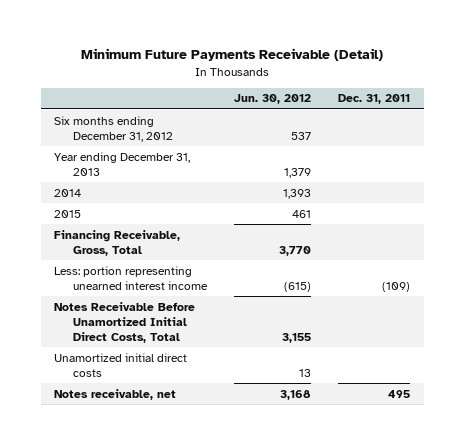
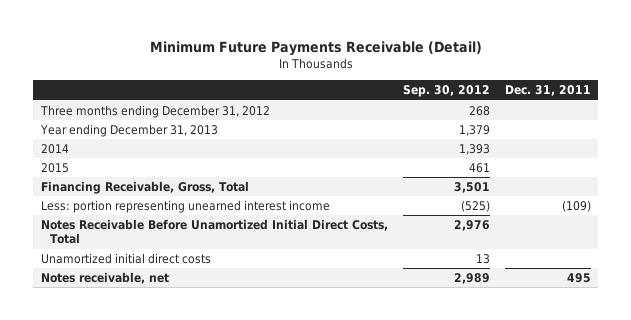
- | Jun. 30, 2012 | Dec. 31, 2011
+ | Sep. 30, 2012 | Dec. 31, 2011
- Six months ending December 31, 2012 | 537 |
+ Three months ending December 31, 2012 | 268 |

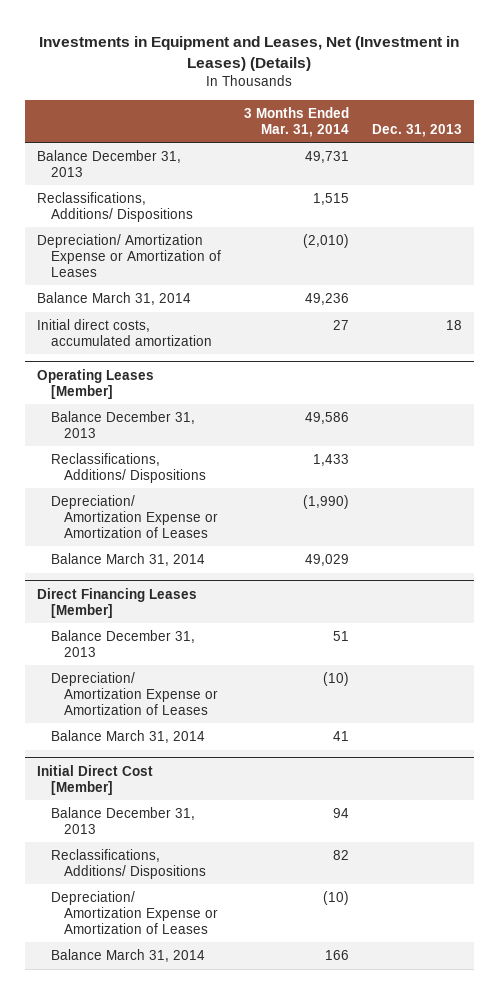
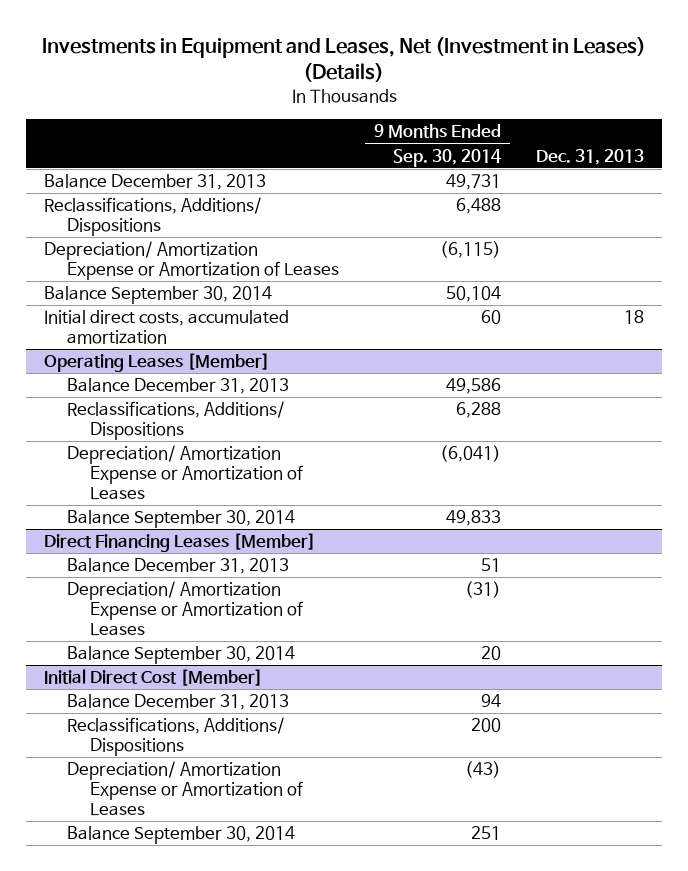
- | 3 Months Ended Mar. 31, 2014 | Dec. 31, 2013
+ | 9 Months Ended Sep. 30, 2014 | Dec. 31, 2013
- Balance March 31, 2014 | 49,236 |
+ Balance September 30, 2014 | 50,104 |
@ Operating Leases [Member]
- Balance March 31, 2014 | 49,029 |
+ Balance September 30, 2014 | 49,833 |
@ Direct Financing Leases [Member]
- Balance March 31, 2014 | 41 |
+ Balance September 30, 2014 | 20 |
@ Initial Direct Cost [Member]
- Balance March 31, 2014 | 166 |
+ Balance September 30, 2014 | 251 |

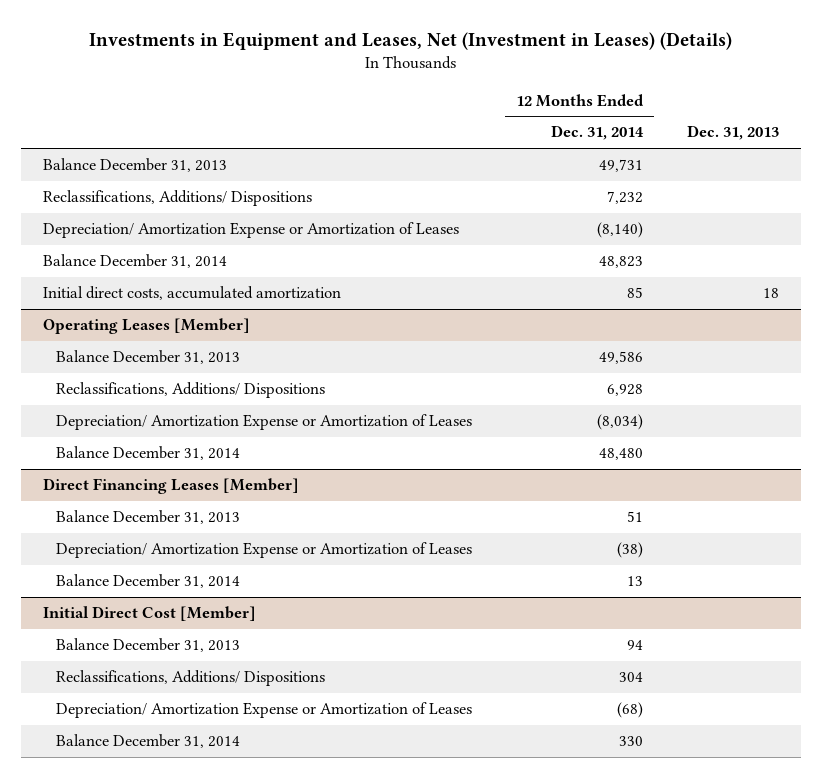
- | 9 Months Ended Sep. 30, 2014 | Dec. 31, 2013
+ | 12 Months Ended Dec. 31, 2014 | Dec. 31, 2013
- Balance September 30, 2014 | 50,104 |
+ Balance December 31, 2014 | 48,823 |
@ Operating Leases [Member]
- Balance September 30, 2014 | 49,833 |
+ Balance December 31, 2014 | 48,480 |
@ Direct Financing Leases [Member]
- Balance September 30, 2014 | 20 |
+ Balance December 31, 2014 | 13 |
@ Initial Direct Cost [Member]
- Balance September 30, 2014 | 251 |
+ Balance December 31, 2014 | 330 |

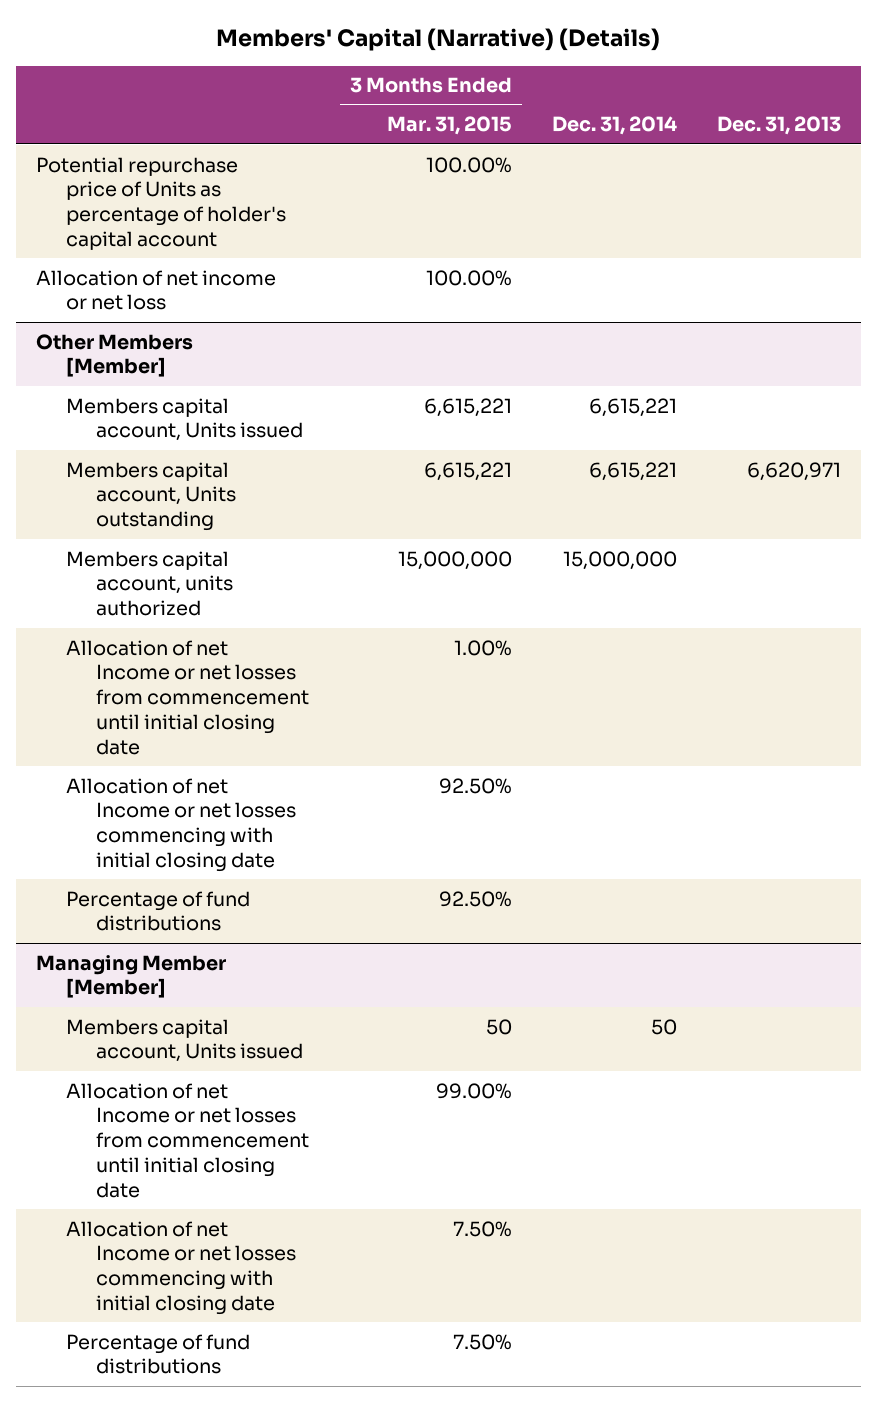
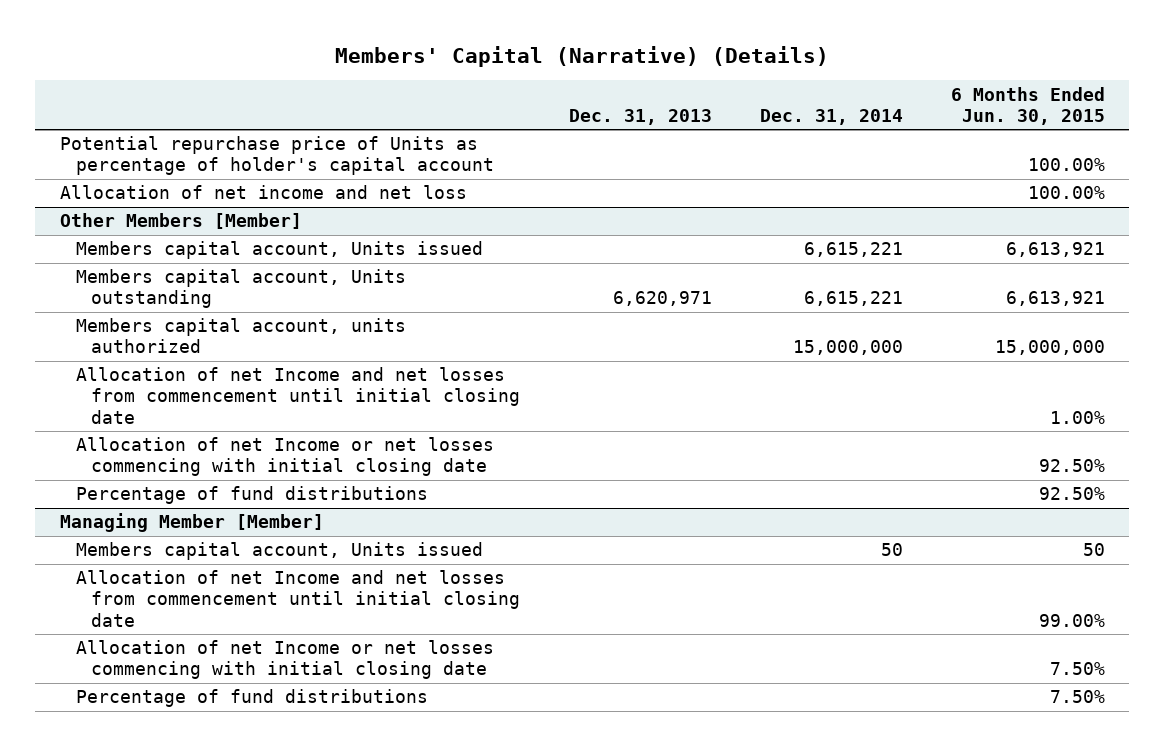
- | 3 Months Ended Mar. 31, 2015 | Dec. 31, 2014 | Dec. 31, 2013
+ | Dec. 31, 2013 | Dec. 31, 2014 | 6 Months Ended Jun. 30, 2015
- Allocation of net income or net loss | 100.00% | |
+ Allocation of net income and net loss | | | 100.00%
@ Other Members [Member]
- Allocation of net Income or net losses from commencement until initial closing date | 1.00% | |
+ Allocation of net Income and net losses from commencement until initial closing date | | | 1.00%
@ Managing Member [Member]
- Allocation of net Income or net losses from commencement until initial closing date | 99.00% | |
+ Allocation of net Income and net losses from commencement until initial closing date | | | 99.00%

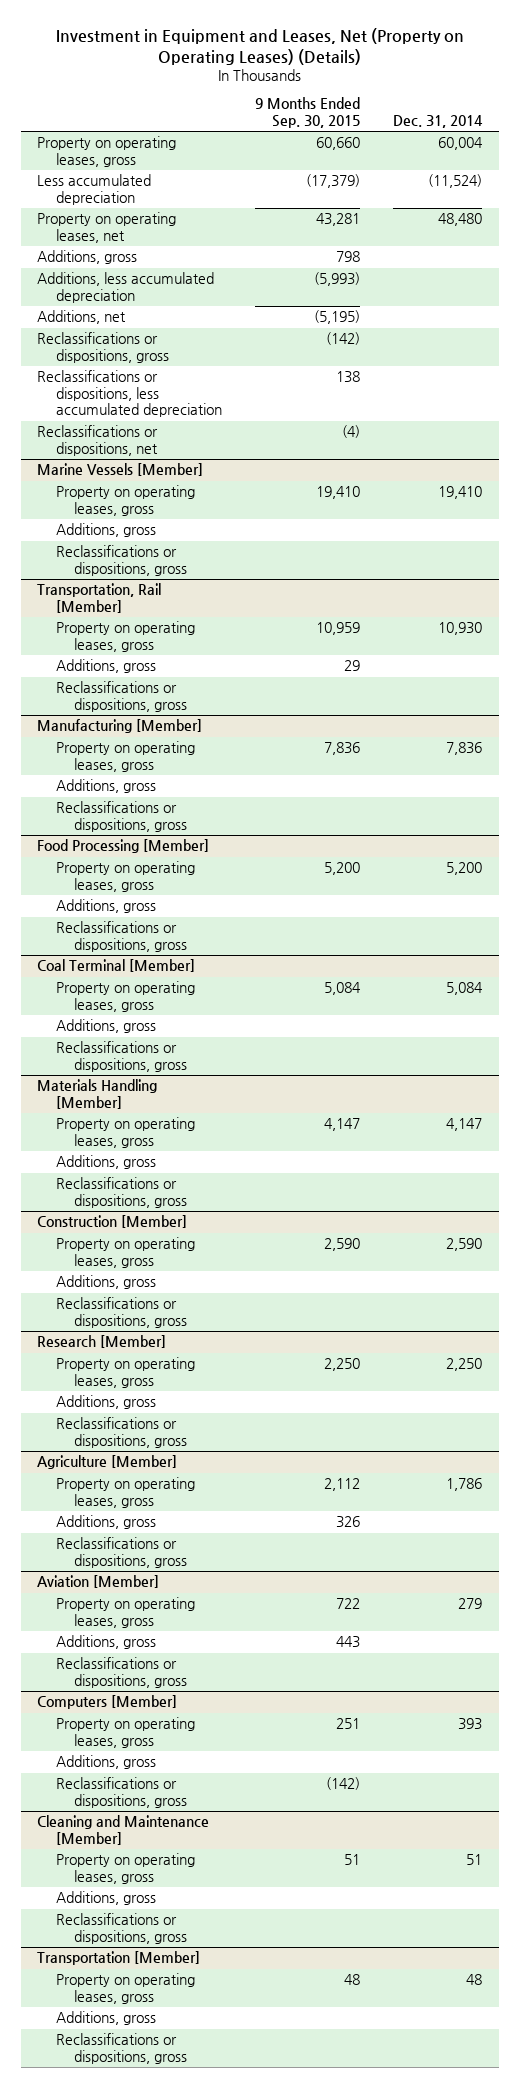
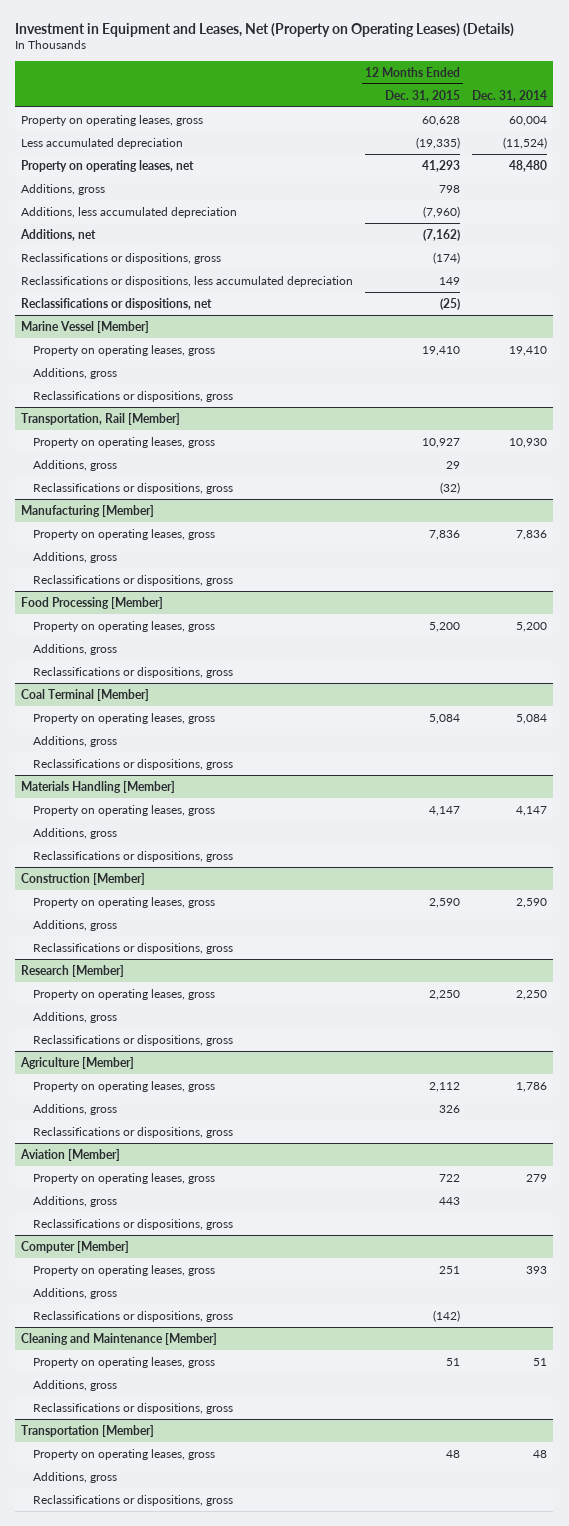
- | 9 Months Ended Sep. 30, 2015 | Dec. 31, 2014
+ | 12 Months Ended Dec. 31, 2015 | Dec. 31, 2014
- Marine Vessels [Member]
+ Marine Vessel [Member]
- Computers [Member]
+ Computer [Member]

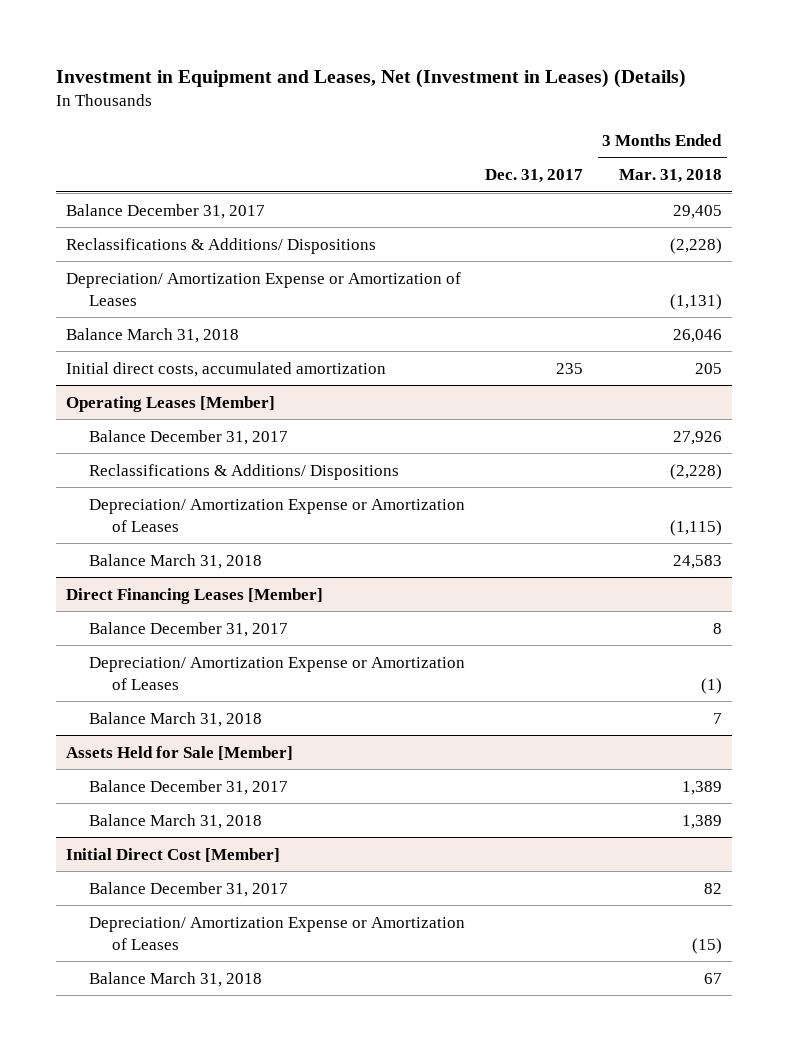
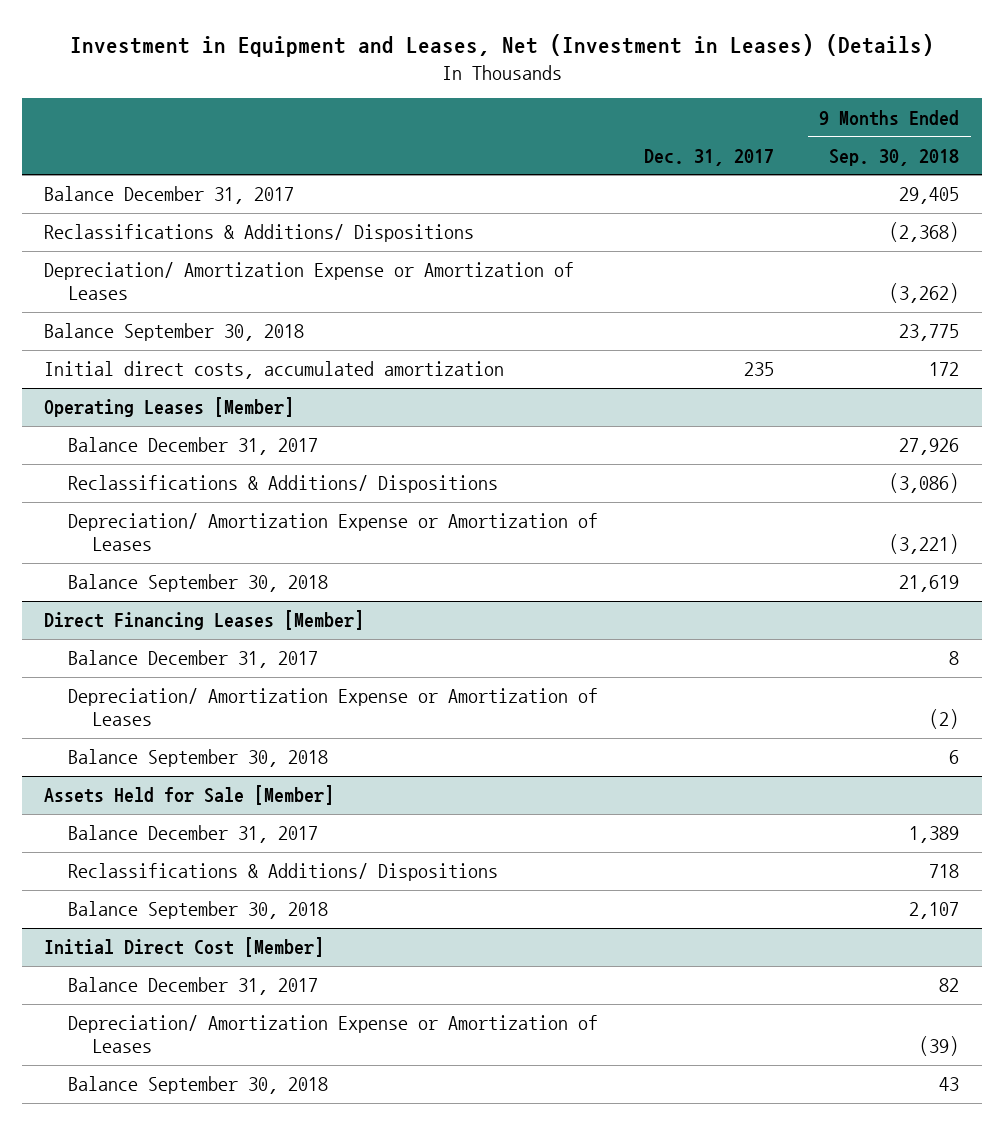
- | Dec. 31, 2017 | 3 Months Ended Mar. 31, 2018
+ | Dec. 31, 2017 | 9 Months Ended Sep. 30, 2018
- Balance March 31, 2018 | | 26,046
+ Balance September 30, 2018 | | 23,775
@ Operating Leases [Member]
- Balance March 31, 2018 | | 24,583
+ Balance September 30, 2018 | | 21,619
@ Direct Financing Leases [Member]
- Balance March 31, 2018 | | 7
+ Balance September 30, 2018 | | 6
@ Assets Held for Sale [Member]
- Balance March 31, 2018 | | 1,389
+ Reclassifications & Additions/ Dispositions | | 718
+ Balance September 30, 2018 | | 2,107
@ Initial Direct Cost [Member]
- Balance March 31, 2018 | | 67
+ Balance September 30, 2018 | | 43

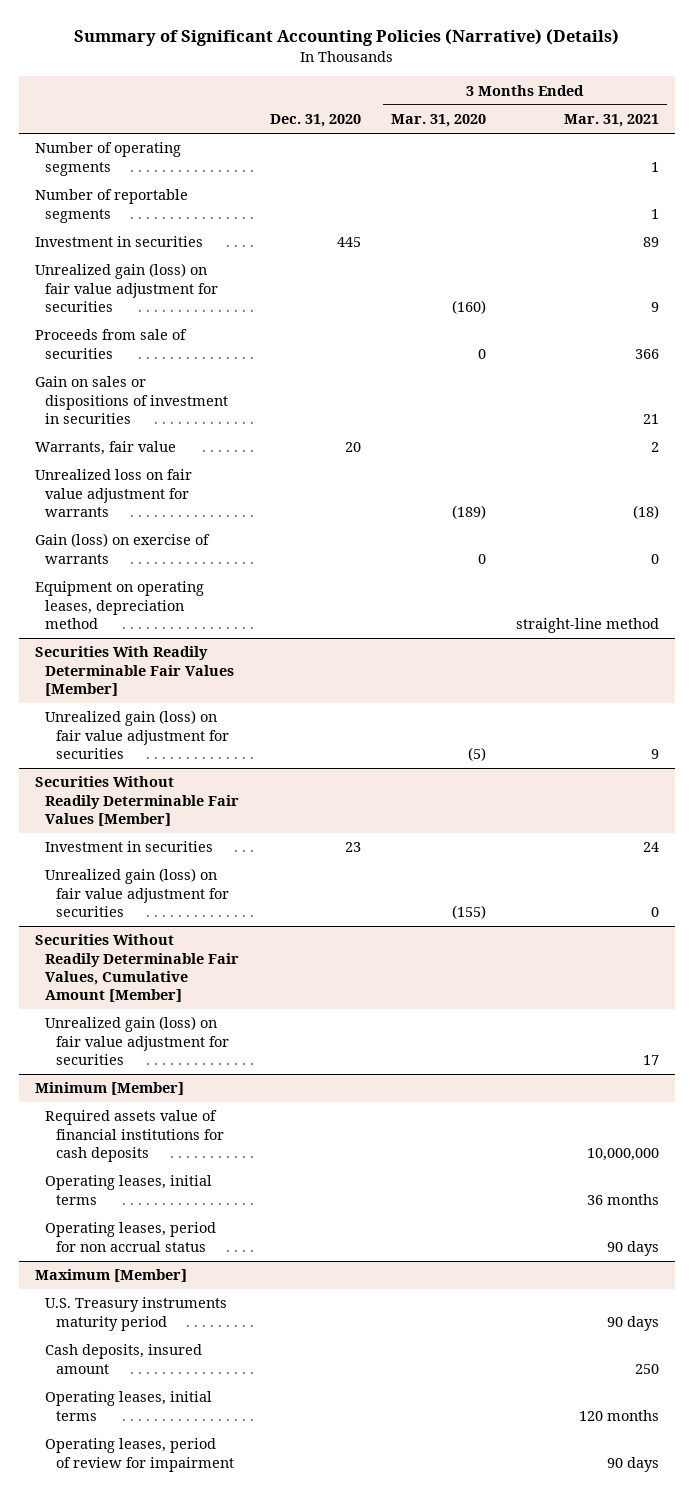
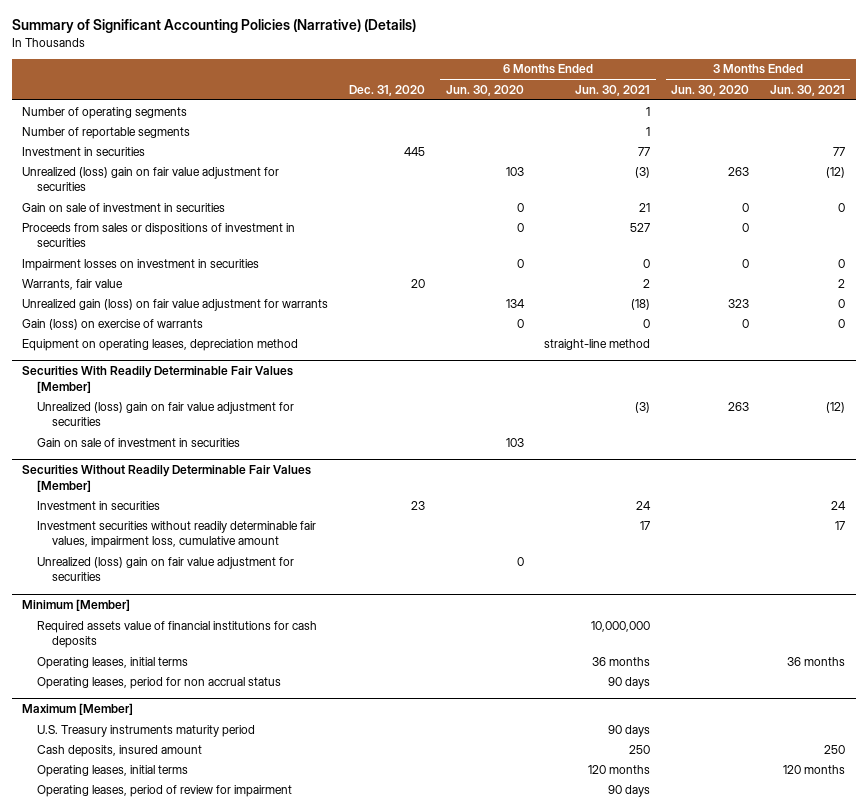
- | Dec. 31, 2020 | 3 Months Ended Mar. 31, 2020 | 3 Months Ended Mar. 31, 2021
+ | Dec. 31, 2020 | 6 Months Ended Jun. 30, 2020 | 6 Months Ended Jun. 30, 2021 | 3 Months Ended Jun. 30, 2020 | 3 Months Ended Jun. 30, 2021
- Unrealized gain (loss) on fair value adjustment for securities | | (160) | 9
- Proceeds from sale of securities | | 0 | 366
- Gain on sales or dispositions of investment in securities | | | 21
+ Unrealized (loss) gain on fair value adjustment for securities | | 103 | (3) | 263 | (12)
+ Gain on sale of investment in securities | | 0 | 21 | 0 | 0
+ Proceeds from sales or dispositions of investment in securities | | 0 | 527 | 0 |
+ Impairment losses on investment in securities | | 0 | 0 | 0 | 0
- Unrealized loss on fair value adjustment for warrants | | (189) | (18)
+ Unrealized gain (loss) on fair value adjustment for warrants | | 134 | (18) | 323 | 0
@ Securities With Readily Determinable Fair Values [Member]
- Unrealized gain (loss) on fair value adjustment for securities | | (5) | 9
+ Unrealized (loss) gain on fair value adjustment for securities | | | (3) | 263 | (12)
+ Gain on sale of investment in securities | | 103 | | |
@ Securities Without Readily Determinable Fair Values [Member]
- Unrealized gain (loss) on fair value adjustment for securities | | (155) | 0
- Securities Without Readily Determinable Fair Values, Cumulative Amount [Member]
- Unrealized gain (loss) on fair value adjustment for securities | | | 17
@ Securities Without Readily Determinable Fair Values [Member]
+ Investment securities without readily determinable fair values, impairment loss, cumulative amount | | | 17 | | 17
+ Unrealized (loss) gain on fair value adjustment for securities | | 0 | | |

